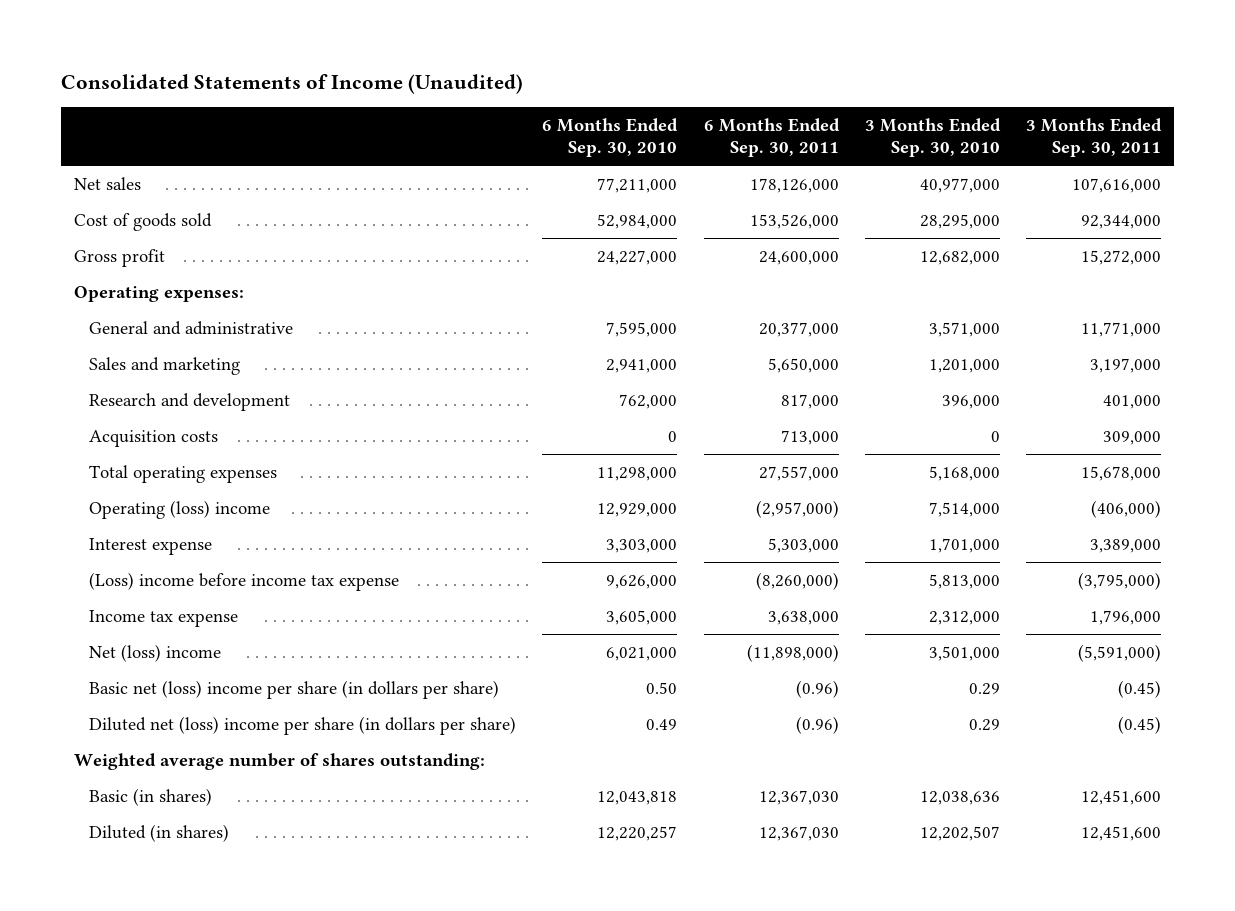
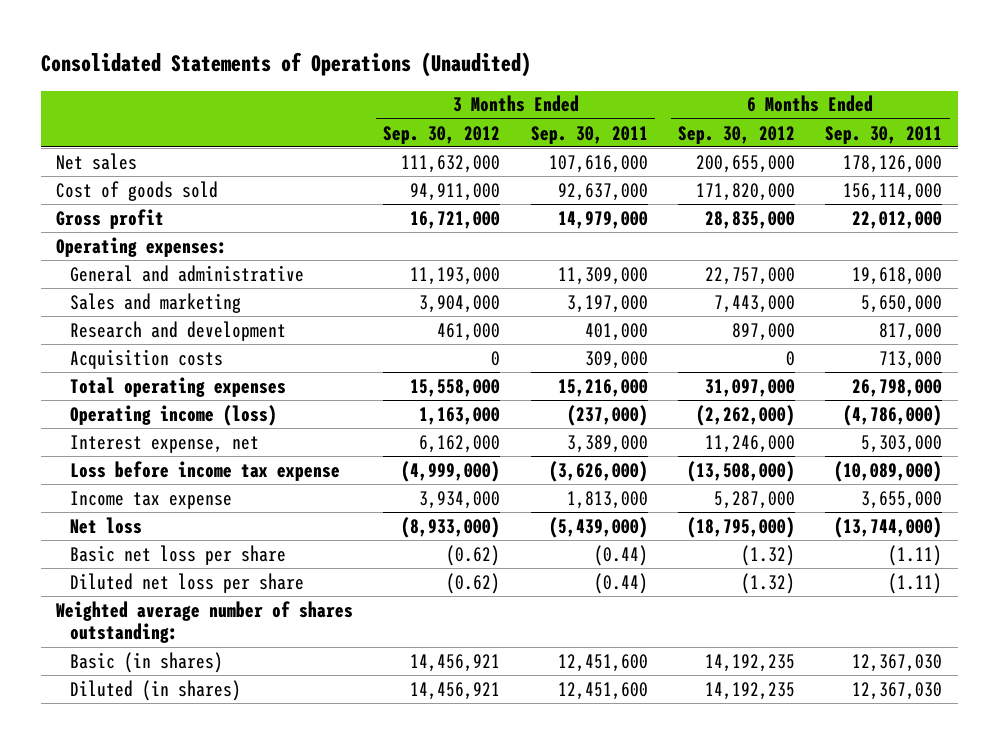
- Consolidated Statements of Income (Unaudited)
+ Consolidated Statements of Operations (Unaudited)
- | 6 Months Ended Sep. 30, 2010 | 6 Months Ended Sep. 30, 2011 | 3 Months Ended Sep. 30, 2010 | 3 Months Ended Sep. 30, 2011
+ | 3 Months Ended Sep. 30, 2012 | 3 Months Ended Sep. 30, 2011 | 6 Months Ended Sep. 30, 2012 | 6 Months Ended Sep. 30, 2011
- Cost of goods sold | 52,984,000 | 153,526,000 | 28,295,000 | 92,344,000
- Gross profit | 24,227,000 | 24,600,000 | 12,682,000 | 15,272,000
+ Cost of goods sold | 94,911,000 | 92,637,000 | 171,820,000 | 156,114,000
+ Gross profit | 16,721,000 | 14,979,000 | 28,835,000 | 22,012,000
- General and administrative | 7,595,000 | 20,377,000 | 3,571,000 | 11,771,000
+ General and administrative | 11,193,000 | 11,309,000 | 22,757,000 | 19,618,000
- Total operating expenses | 11,298,000 | 27,557,000 | 5,168,000 | 15,678,000
- Operating (loss) income | 12,929,000 | (2,957,000) | 7,514,000 | (406,000)
- Interest expense | 3,303,000 | 5,303,000 | 1,701,000 | 3,389,000
- (Loss) income before income tax expense | 9,626,000 | (8,260,000) | 5,813,000 | (3,795,000)
- Income tax expense | 3,605,000 | 3,638,000 | 2,312,000 | 1,796,000
- Net (loss) income | 6,021,000 | (11,898,000) | 3,501,000 | (5,591,000)
- Basic net (loss) income per share (in dollars per share) | 0.50 | (0.96) | 0.29 | (0.45)
- Diluted net (loss) income per share (in dollars per share) | 0.49 | (0.96) | 0.29 | (0.45)
+ Total operating expenses | 15,558,000 | 15,216,000 | 31,097,000 | 26,798,000
+ Operating income (loss) | 1,163,000 | (237,000) | (2,262,000) | (4,786,000)
+ Interest expense, net | 6,162,000 | 3,389,000 | 11,246,000 | 5,303,000
+ Loss before income tax expense | (4,999,000) | (3,626,000) | (13,508,000) | (10,089,000)
+ Income tax expense | 3,934,000 | 1,813,000 | 5,287,000 | 3,655,000
+ Net loss | (8,933,000) | (5,439,000) | (18,795,000) | (13,744,000)
+ Basic net loss per share | (0.62) | (0.44) | (1.32) | (1.11)
+ Diluted net loss per share | (0.62) | (0.44) | (1.32) | (1.11)

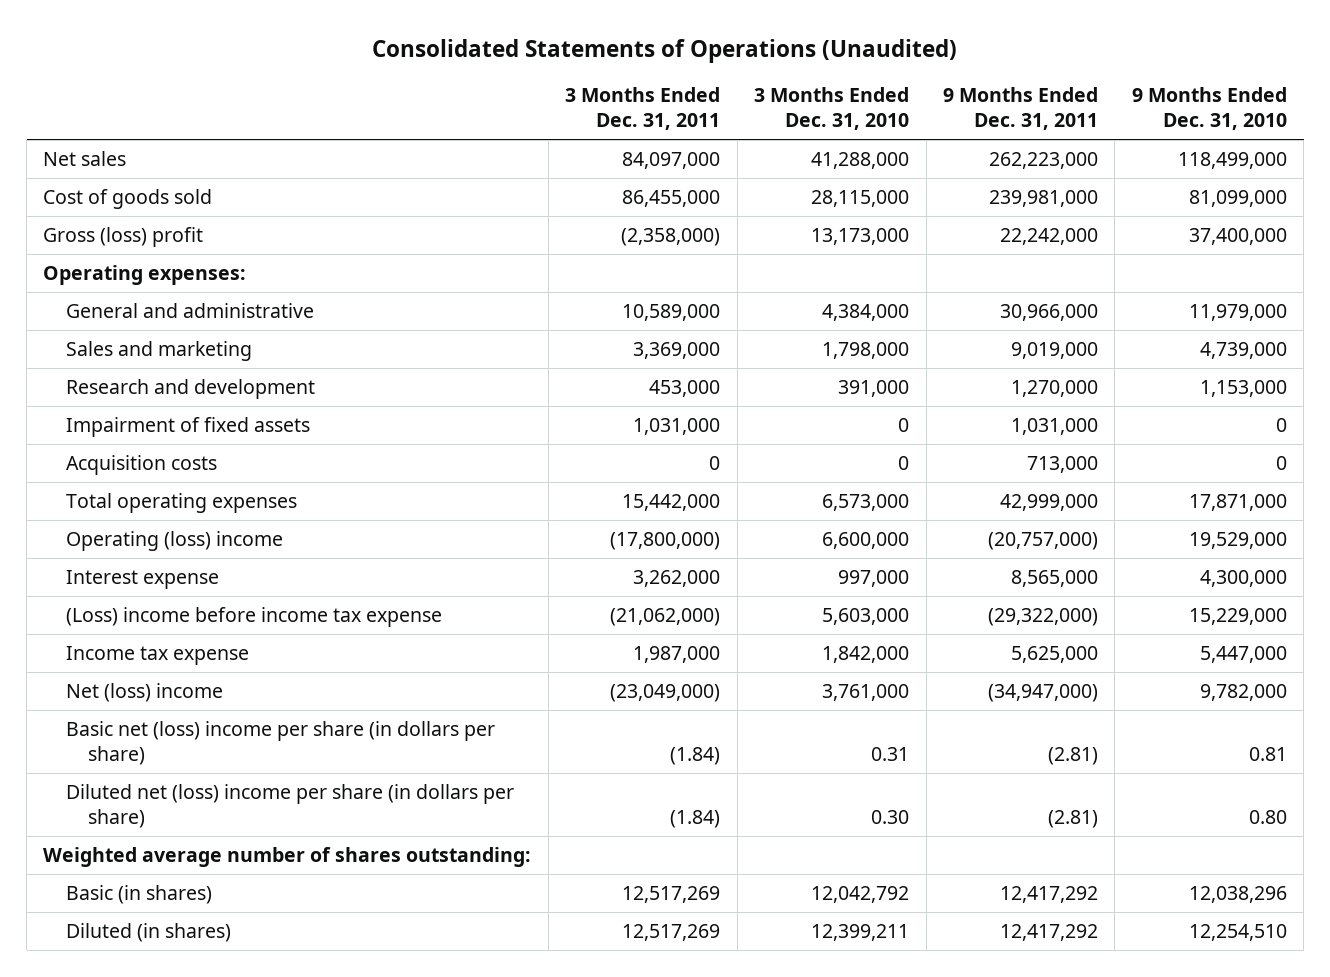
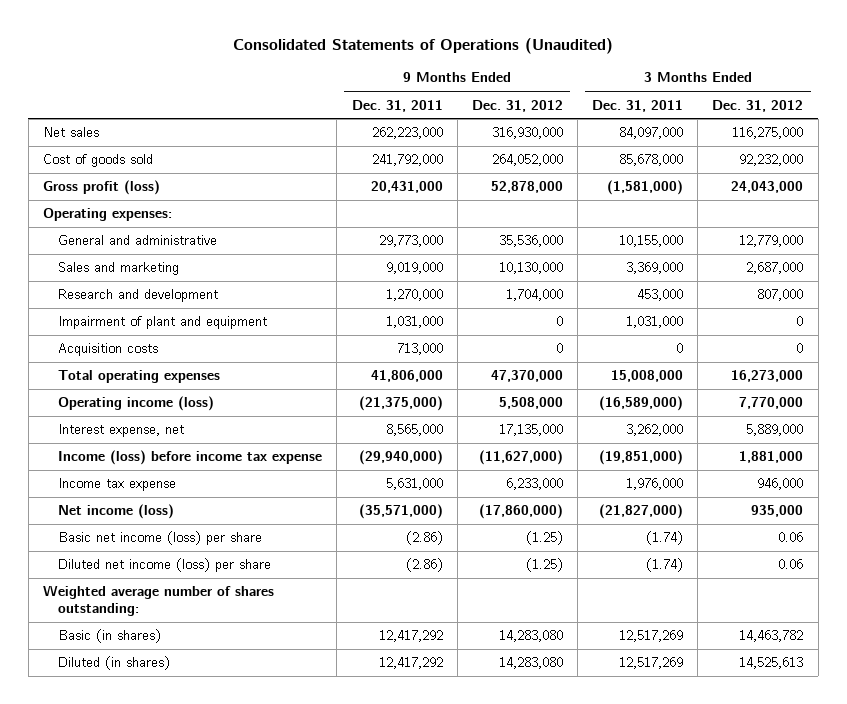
- | 3 Months Ended Dec. 31, 2011 | 3 Months Ended Dec. 31, 2010 | 9 Months Ended Dec. 31, 2011 | 9 Months Ended Dec. 31, 2010
+ | 9 Months Ended Dec. 31, 2011 | 9 Months Ended Dec. 31, 2012 | 3 Months Ended Dec. 31, 2011 | 3 Months Ended Dec. 31, 2012
- Cost of goods sold | 86,455,000 | 28,115,000 | 239,981,000 | 81,099,000
- Gross (loss) profit | (2,358,000) | 13,173,000 | 22,242,000 | 37,400,000
+ Cost of goods sold | 241,792,000 | 264,052,000 | 85,678,000 | 92,232,000
+ Gross profit (loss) | 20,431,000 | 52,878,000 | (1,581,000) | 24,043,000
- General and administrative | 10,589,000 | 4,384,000 | 30,966,000 | 11,979,000
+ General and administrative | 29,773,000 | 35,536,000 | 10,155,000 | 12,779,000
- Impairment of fixed assets | 1,031,000 | 0 | 1,031,000 | 0
+ Impairment of plant and equipment | 1,031,000 | 0 | 1,031,000 | 0
- Total operating expenses | 15,442,000 | 6,573,000 | 42,999,000 | 17,871,000
- Operating (loss) income | (17,800,000) | 6,600,000 | (20,757,000) | 19,529,000
- Interest expense | 3,262,000 | 997,000 | 8,565,000 | 4,300,000
- (Loss) income before income tax expense | (21,062,000) | 5,603,000 | (29,322,000) | 15,229,000
- Income tax expense | 1,987,000 | 1,842,000 | 5,625,000 | 5,447,000
- Net (loss) income | (23,049,000) | 3,761,000 | (34,947,000) | 9,782,000
- Basic net (loss) income per share (in dollars per share) | (1.84) | 0.31 | (2.81) | 0.81
- Diluted net (loss) income per share (in dollars per share) | (1.84) | 0.30 | (2.81) | 0.80
+ Total operating expenses | 41,806,000 | 47,370,000 | 15,008,000 | 16,273,000
+ Operating income (loss) | (21,375,000) | 5,508,000 | (16,589,000) | 7,770,000
+ Interest expense, net | 8,565,000 | 17,135,000 | 3,262,000 | 5,889,000
+ Income (loss) before income tax expense | (29,940,000) | (11,627,000) | (19,851,000) | 1,881,000
+ Income tax expense | 5,631,000 | 6,233,000 | 1,976,000 | 946,000
+ Net income (loss) | (35,571,000) | (17,860,000) | (21,827,000) | 935,000
+ Basic net income (loss) per share | (2.86) | (1.25) | (1.74) | 0.06
+ Diluted net income (loss) per share | (2.86) | (1.25) | (1.74) | 0.06

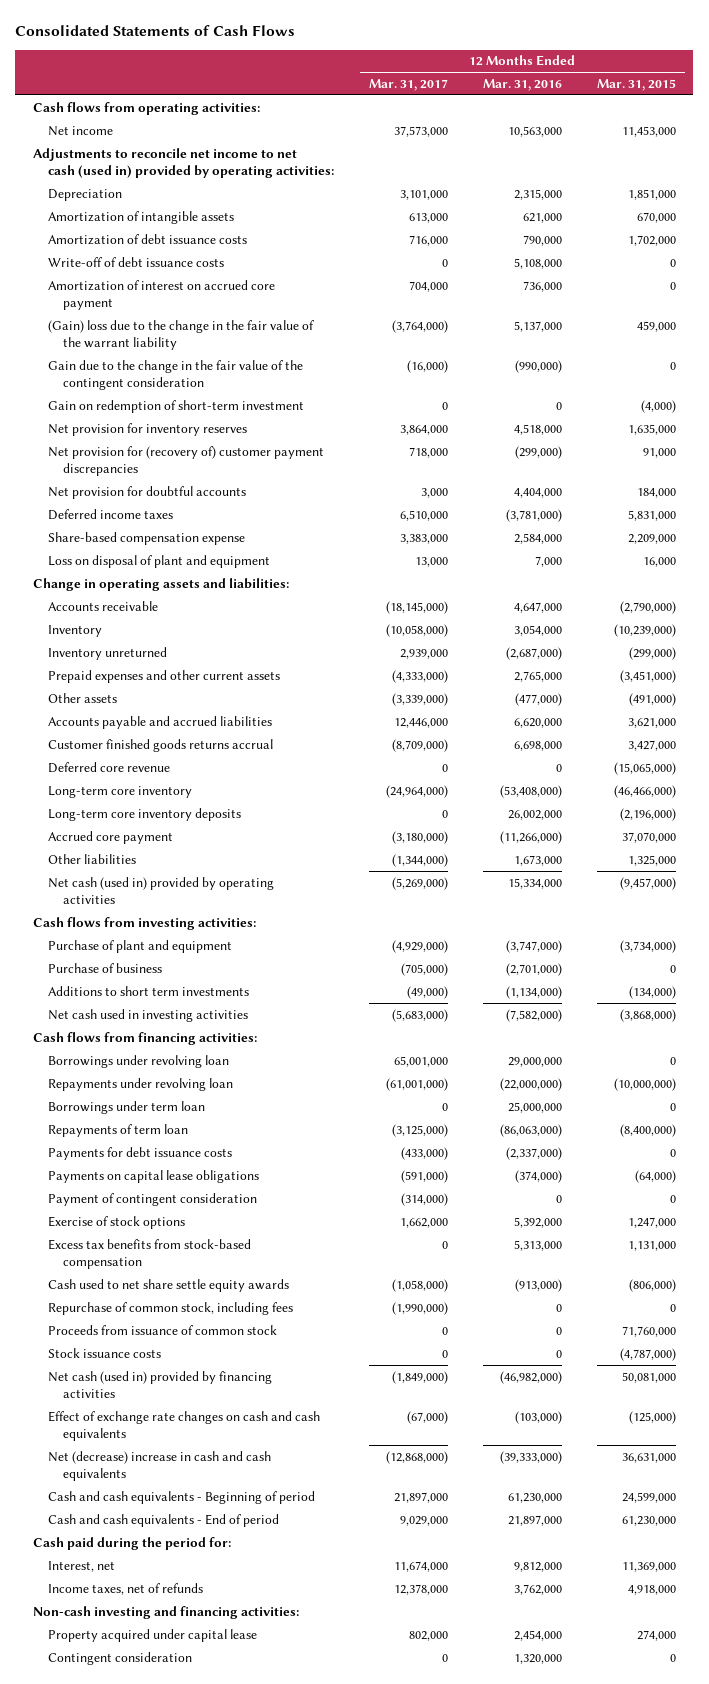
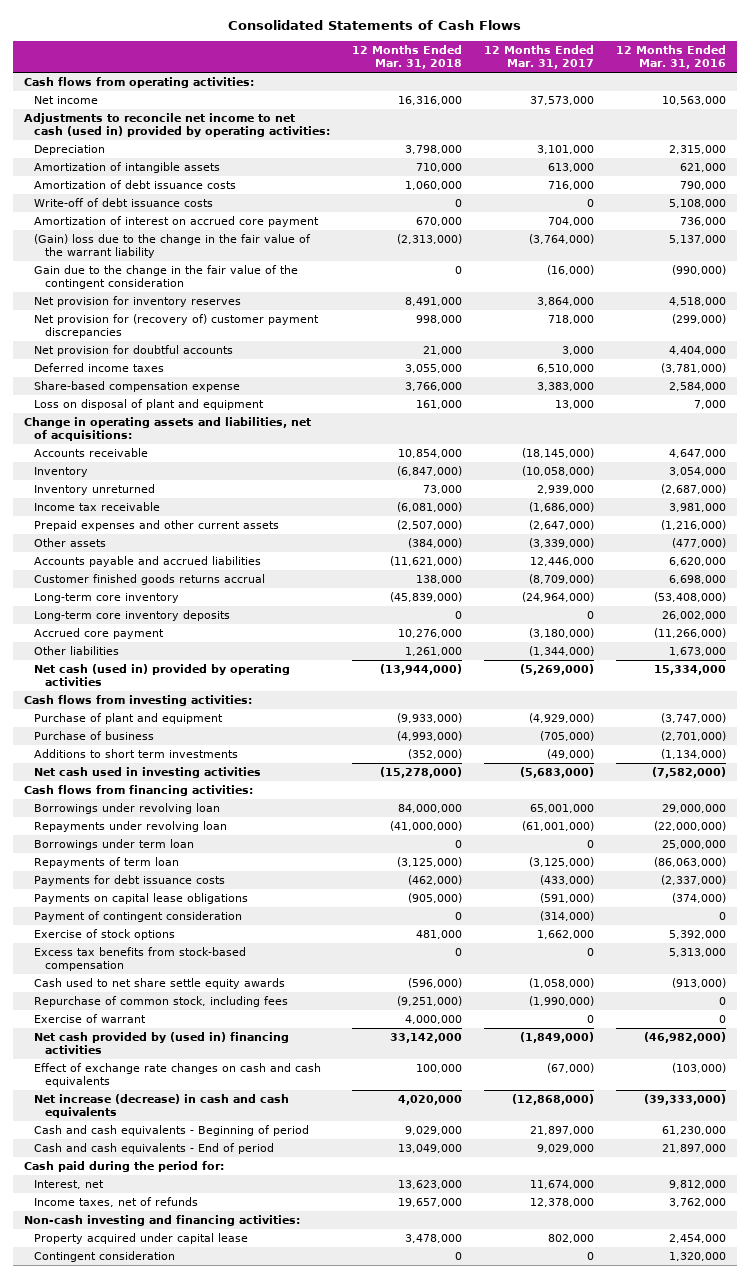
- | 12 Months Ended Mar. 31, 2017 | 12 Months Ended Mar. 31, 2016 | 12 Months Ended Mar. 31, 2015
+ | 12 Months Ended Mar. 31, 2018 | 12 Months Ended Mar. 31, 2017 | 12 Months Ended Mar. 31, 2016
- Gain on redemption of short-term investment | 0 | 0 | (4,000)
- Change in operating assets and liabilities:
+ Change in operating assets and liabilities, net of acquisitions:
- Prepaid expenses and other current assets | (4,333,000) | 2,765,000 | (3,451,000)
+ Income tax receivable | (6,081,000) | (1,686,000) | 3,981,000
+ Prepaid expenses and other current assets | (2,507,000) | (2,647,000) | (1,216,000)
- Deferred core revenue | 0 | 0 | (15,065,000)
- Proceeds from issuance of common stock | 0 | 0 | 71,760,000
- Stock issuance costs | 0 | 0 | (4,787,000)
- Net cash (used in) provided by financing activities | (1,849,000) | (46,982,000) | 50,081,000
+ Exercise of warrant | 4,000,000 | 0 | 0
+ Net cash provided by (used in) financing activities | 33,142,000 | (1,849,000) | (46,982,000)
- Net (decrease) increase in cash and cash equivalents | (12,868,000) | (39,333,000) | 36,631,000
+ Net increase (decrease) in cash and cash equivalents | 4,020,000 | (12,868,000) | (39,333,000)

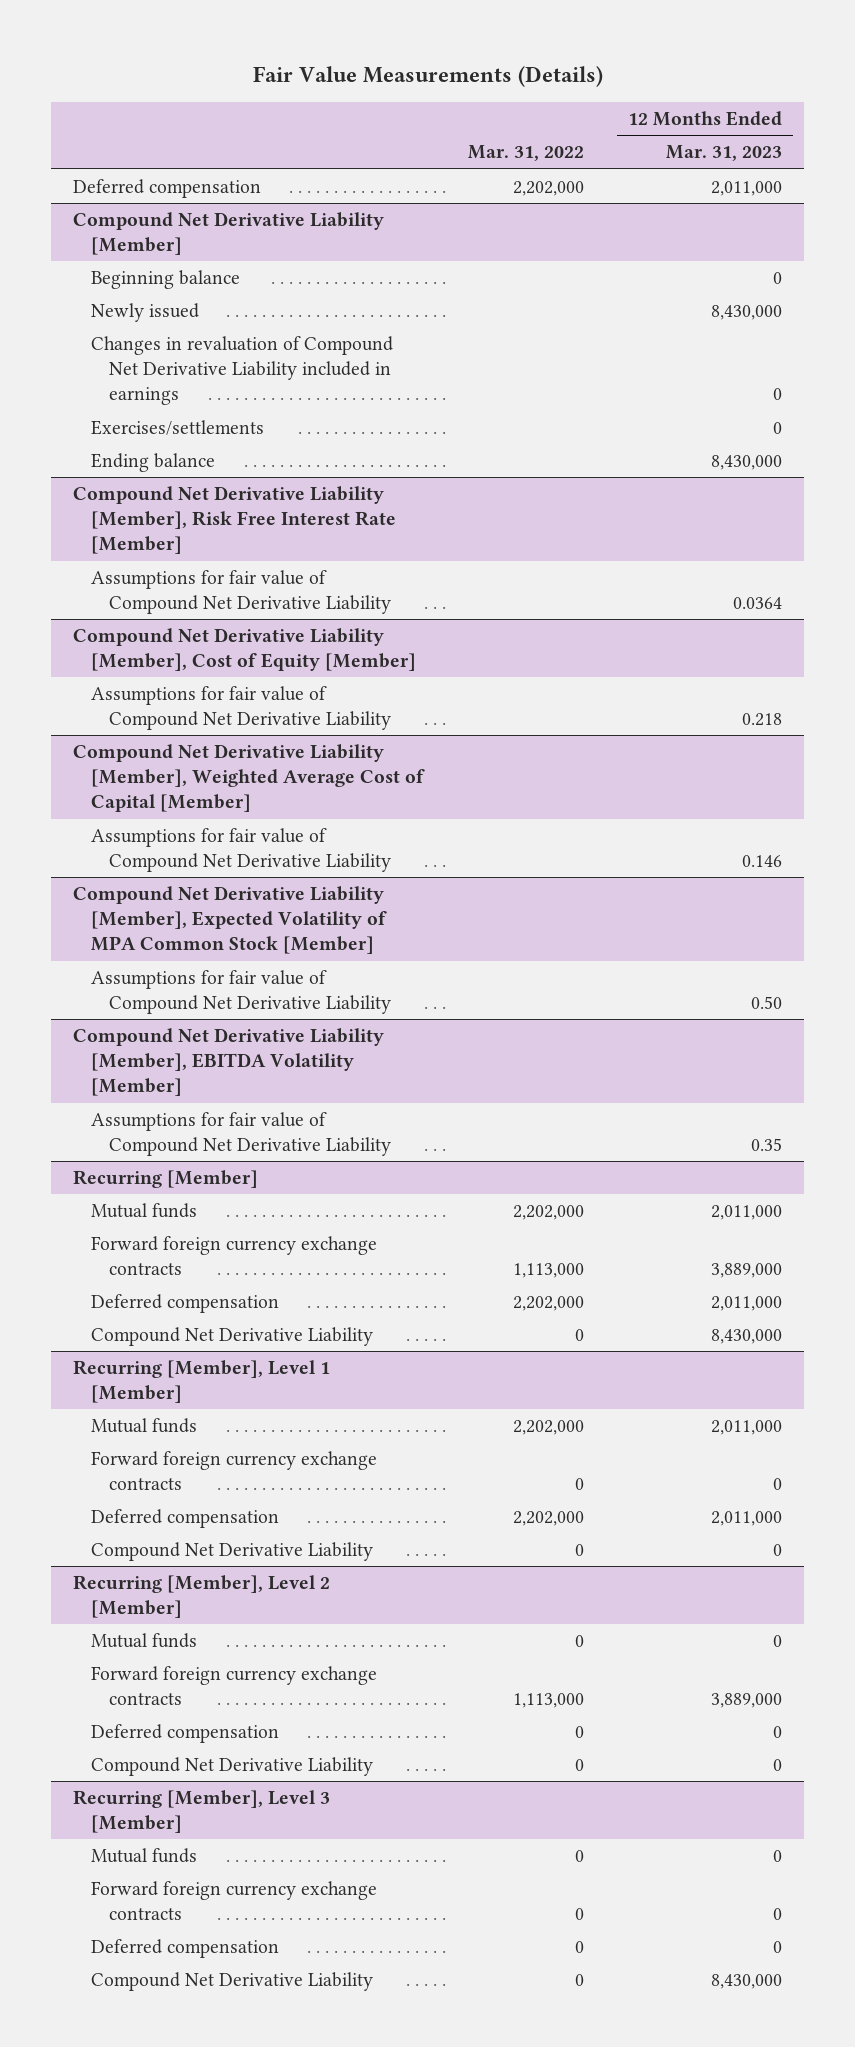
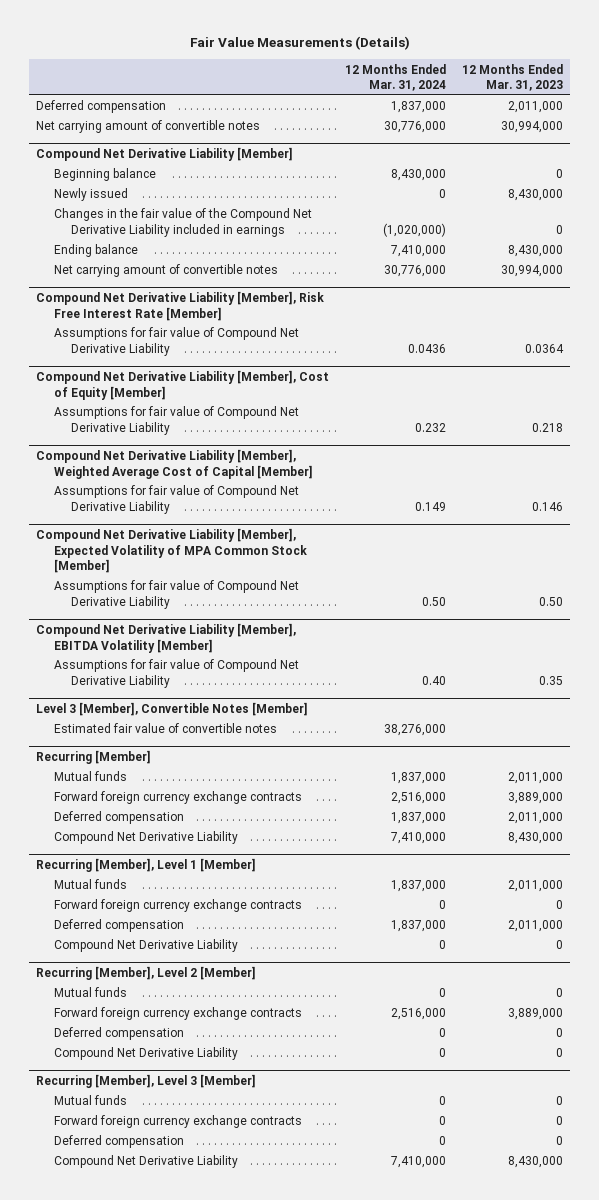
- | Mar. 31, 2022 | 12 Months Ended Mar. 31, 2023
+ | 12 Months Ended Mar. 31, 2024 | 12 Months Ended Mar. 31, 2023
+ Net carrying amount of convertible notes | 30,776,000 | 30,994,000
@ Compound Net Derivative Liability [Member]
- Changes in revaluation of Compound Net Derivative Liability included in earnings | | 0
- Exercises/settlements | | 0
+ Changes in the fair value of the Compound Net Derivative Liability included in earnings | (1,020,000) | 0
+ Net carrying amount of convertible notes | 30,776,000 | 30,994,000
+ Level 3 [Member], Convertible Notes [Member]
+ Estimated fair value of convertible notes | 38,276,000 |

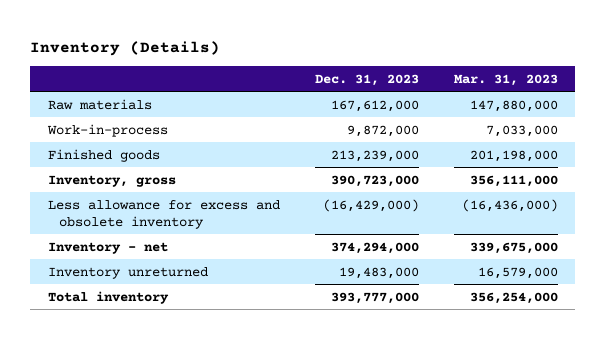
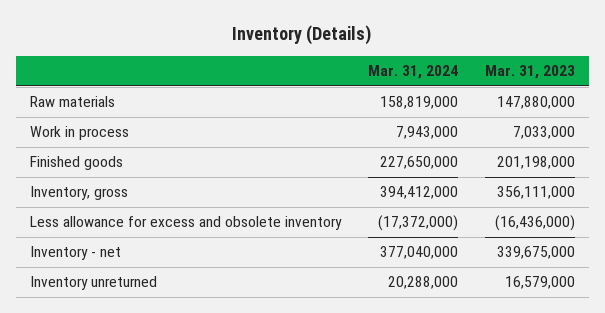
- | Dec. 31, 2023 | Mar. 31, 2023
+ | Mar. 31, 2024 | Mar. 31, 2023
- Work-in-process | 9,872,000 | 7,033,000
+ Work in process | 7,943,000 | 7,033,000
- Total inventory | 393,777,000 | 356,254,000

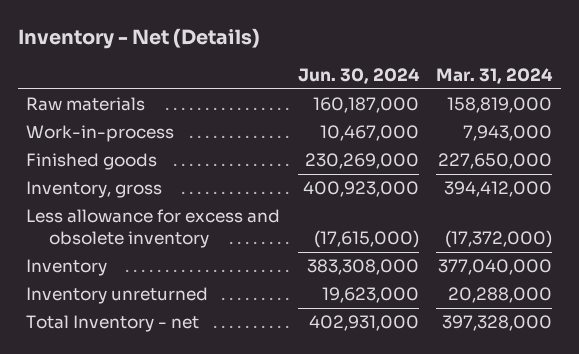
- Inventory (Details)
+ Inventory - Net (Details)
- | Mar. 31, 2024 | Mar. 31, 2023
+ | Jun. 30, 2024 | Mar. 31, 2024
- Work in process | 7,943,000 | 7,033,000
+ Work-in-process | 10,467,000 | 7,943,000
- Inventory - net | 377,040,000 | 339,675,000
+ Inventory | 383,308,000 | 377,040,000
+ Total Inventory - net | 402,931,000 | 397,328,000

